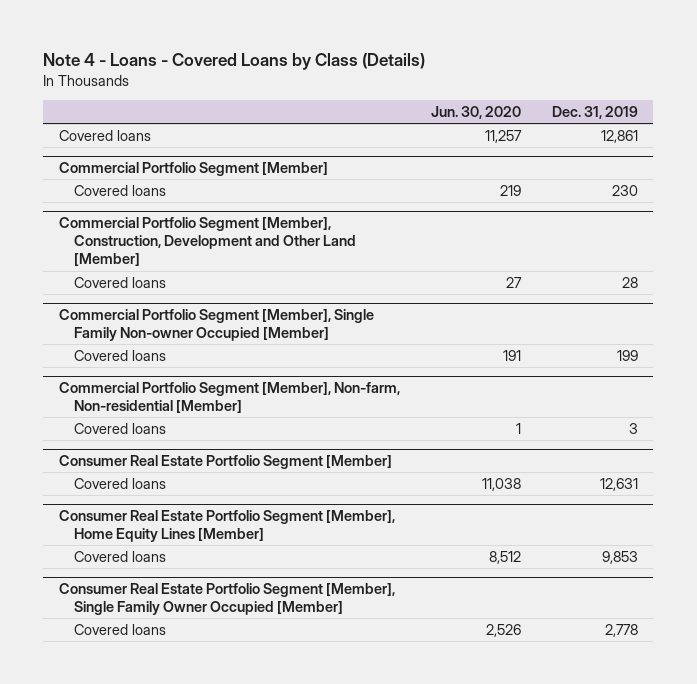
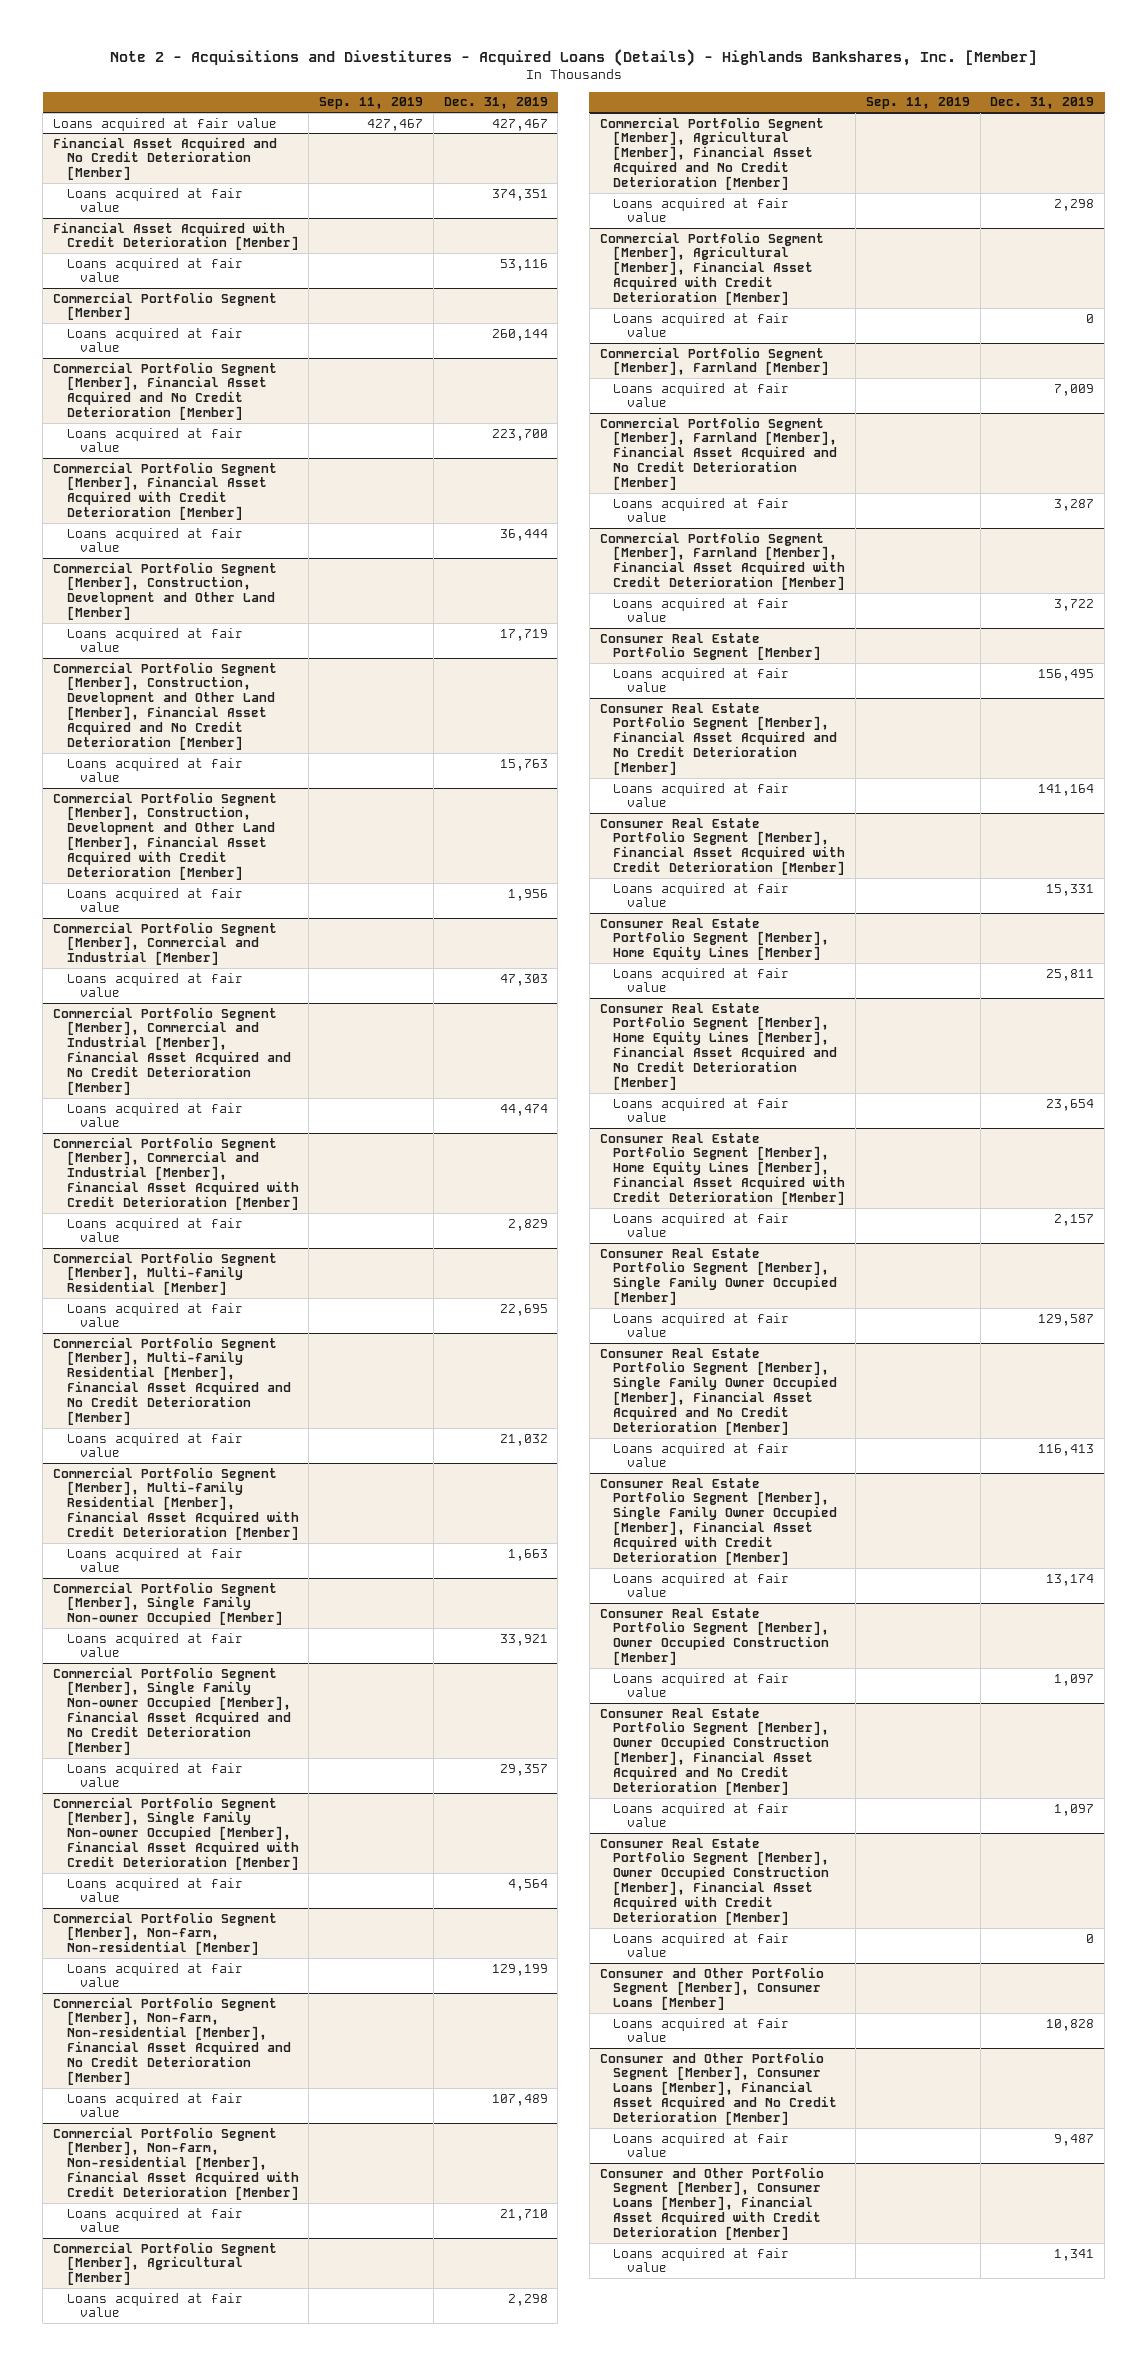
- Note 4 - Loans - Covered Loans by Class (Details)
+ Note 2 - Acquisitions and Divestitures - Acquired Loans (Details) - Highlands Bankshares, Inc. [Member]
- | Jun. 30, 2020 | Dec. 31, 2019
+ | Sep. 11, 2019 | Dec. 31, 2019
- Covered loans | 11,257 | 12,861
+ Loans acquired at fair value | 427,467 | 427,467
+ Financial Asset Acquired and No Credit Deterioration [Member]
+ Loans acquired at fair value | | 374,351
+ Financial Asset Acquired with Credit Deterioration [Member]
+ Loans acquired at fair value | | 53,116
@ Commercial Portfolio Segment [Member]
- Covered loans | 219 | 230
+ Loans acquired at fair value | | 260,144
+ Commercial Portfolio Segment [Member], Financial Asset Acquired and No Credit Deterioration [Member]
+ Loans acquired at fair value | | 223,700
+ Commercial Portfolio Segment [Member], Financial Asset Acquired with Credit Deterioration [Member]
+ Loans acquired at fair value | | 36,444
@ Commercial Portfolio Segment [Member], Construction, Development and Other Land [Member]
- Covered loans | 27 | 28
+ Loans acquired at fair value | | 17,719
+ Commercial Portfolio Segment [Member], Construction, Development and Other Land [Member], Financial Asset Acquired and No Credit Deterioration [Member]
+ Loans acquired at fair value | | 15,763
+ Commercial Portfolio Segment [Member], Construction, Development and Other Land [Member], Financial Asset Acquired with Credit Deterioration [Member]
+ Loans acquired at fair value | | 1,956
+ Commercial Portfolio Segment [Member], Commercial and Industrial [Member]
+ Loans acquired at fair value | | 47,303
+ Commercial Portfolio Segment [Member], Commercial and Industrial [Member], Financial Asset Acquired and No Credit Deterioration [Member]
+ Loans acquired at fair value | | 44,474
+ Commercial Portfolio Segment [Member], Commercial and Industrial [Member], Financial Asset Acquired with Credit Deterioration [Member]
+ Loans acquired at fair value | | 2,829
+ Commercial Portfolio Segment [Member], Multi-family Residential [Member]
+ Loans acquired at fair value | | 22,695
+ Commercial Portfolio Segment [Member], Multi-family Residential [Member], Financial Asset Acquired and No Credit Deterioration [Member]
+ Loans acquired at fair value | | 21,032
+ Commercial Portfolio Segment [Member], Multi-family Residential [Member], Financial Asset Acquired with Credit Deterioration [Member]
+ Loans acquired at fair value | | 1,663
@ Commercial Portfolio Segment [Member], Single Family Non-owner Occupied [Member]
- Covered loans | 191 | 199
+ Loans acquired at fair value | | 33,921
+ Commercial Portfolio Segment [Member], Single Family Non-owner Occupied [Member], Financial Asset Acquired and No Credit Deterioration [Member]
+ Loans acquired at fair value | | 29,357
+ Commercial Portfolio Segment [Member], Single Family Non-owner Occupied [Member], Financial Asset Acquired with Credit Deterioration [Member]
+ Loans acquired at fair value | | 4,564
@ Commercial Portfolio Segment [Member], Non-farm, Non-residential [Member]
- Covered loans | 1 | 3
+ Loans acquired at fair value | | 129,199
+ Commercial Portfolio Segment [Member], Non-farm, Non-residential [Member], Financial Asset Acquired and No Credit Deterioration [Member]
+ Loans acquired at fair value | | 107,489
+ Commercial Portfolio Segment [Member], Non-farm, Non-residential [Member], Financial Asset Acquired with Credit Deterioration [Member]
+ Loans acquired at fair value | | 21,710
+ Commercial Portfolio Segment [Member], Agricultural [Member]
+ Loans acquired at fair value | | 2,298
+ Commercial Portfolio Segment [Member], Agricultural [Member], Financial Asset Acquired and No Credit Deterioration [Member]
+ Loans acquired at fair value | | 2,298
+ Commercial Portfolio Segment [Member], Agricultural [Member], Financial Asset Acquired with Credit Deterioration [Member]
+ Loans acquired at fair value | | 0
+ Commercial Portfolio Segment [Member], Farmland [Member]
+ Loans acquired at fair value | | 7,009
+ Commercial Portfolio Segment [Member], Farmland [Member], Financial Asset Acquired and No Credit Deterioration [Member]
+ Loans acquired at fair value | | 3,287
+ Commercial Portfolio Segment [Member], Farmland [Member], Financial Asset Acquired with Credit Deterioration [Member]
+ Loans acquired at fair value | | 3,722
@ Consumer Real Estate Portfolio Segment [Member]
- Covered loans | 11,038 | 12,631
+ Loans acquired at fair value | | 156,495
+ Consumer Real Estate Portfolio Segment [Member], Financial Asset Acquired and No Credit Deterioration [Member]
+ Loans acquired at fair value | | 141,164
+ Consumer Real Estate Portfolio Segment [Member], Financial Asset Acquired with Credit Deterioration [Member]
+ Loans acquired at fair value | | 15,331
@ Consumer Real Estate Portfolio Segment [Member], Home Equity Lines [Member]
- Covered loans | 8,512 | 9,853
+ Loans acquired at fair value | | 25,811
+ Consumer Real Estate Portfolio Segment [Member], Home Equity Lines [Member], Financial Asset Acquired and No Credit Deterioration [Member]
+ Loans acquired at fair value | | 23,654
+ Consumer Real Estate Portfolio Segment [Member], Home Equity Lines [Member], Financial Asset Acquired with Credit Deterioration [Member]
+ Loans acquired at fair value | | 2,157
@ Consumer Real Estate Portfolio Segment [Member], Single Family Owner Occupied [Member]
- Covered loans | 2,526 | 2,778
+ Loans acquired at fair value | | 129,587
+ Consumer Real Estate Portfolio Segment [Member], Single Family Owner Occupied [Member], Financial Asset Acquired and No Credit Deterioration [Member]
+ Loans acquired at fair value | | 116,413
+ Consumer Real Estate Portfolio Segment [Member], Single Family Owner Occupied [Member], Financial Asset Acquired with Credit Deterioration [Member]
+ Loans acquired at fair value | | 13,174
+ Consumer Real Estate Portfolio Segment [Member], Owner Occupied Construction [Member]
+ Loans acquired at fair value | | 1,097
+ Consumer Real Estate Portfolio Segment [Member], Owner Occupied Construction [Member], Financial Asset Acquired and No Credit Deterioration [Member]
+ Loans acquired at fair value | | 1,097
+ Consumer Real Estate Portfolio Segment [Member], Owner Occupied Construction [Member], Financial Asset Acquired with Credit Deterioration [Member]
+ Loans acquired at fair value | | 0
+ Consumer and Other Portfolio Segment [Member], Consumer Loans [Member]
+ Loans acquired at fair value | | 10,828
+ Consumer and Other Portfolio Segment [Member], Consumer Loans [Member], Financial Asset Acquired and No Credit Deterioration [Member]
+ Loans acquired at fair value | | 9,487
+ Consumer and Other Portfolio Segment [Member], Consumer Loans [Member], Financial Asset Acquired with Credit Deterioration [Member]
+ Loans acquired at fair value | | 1,341

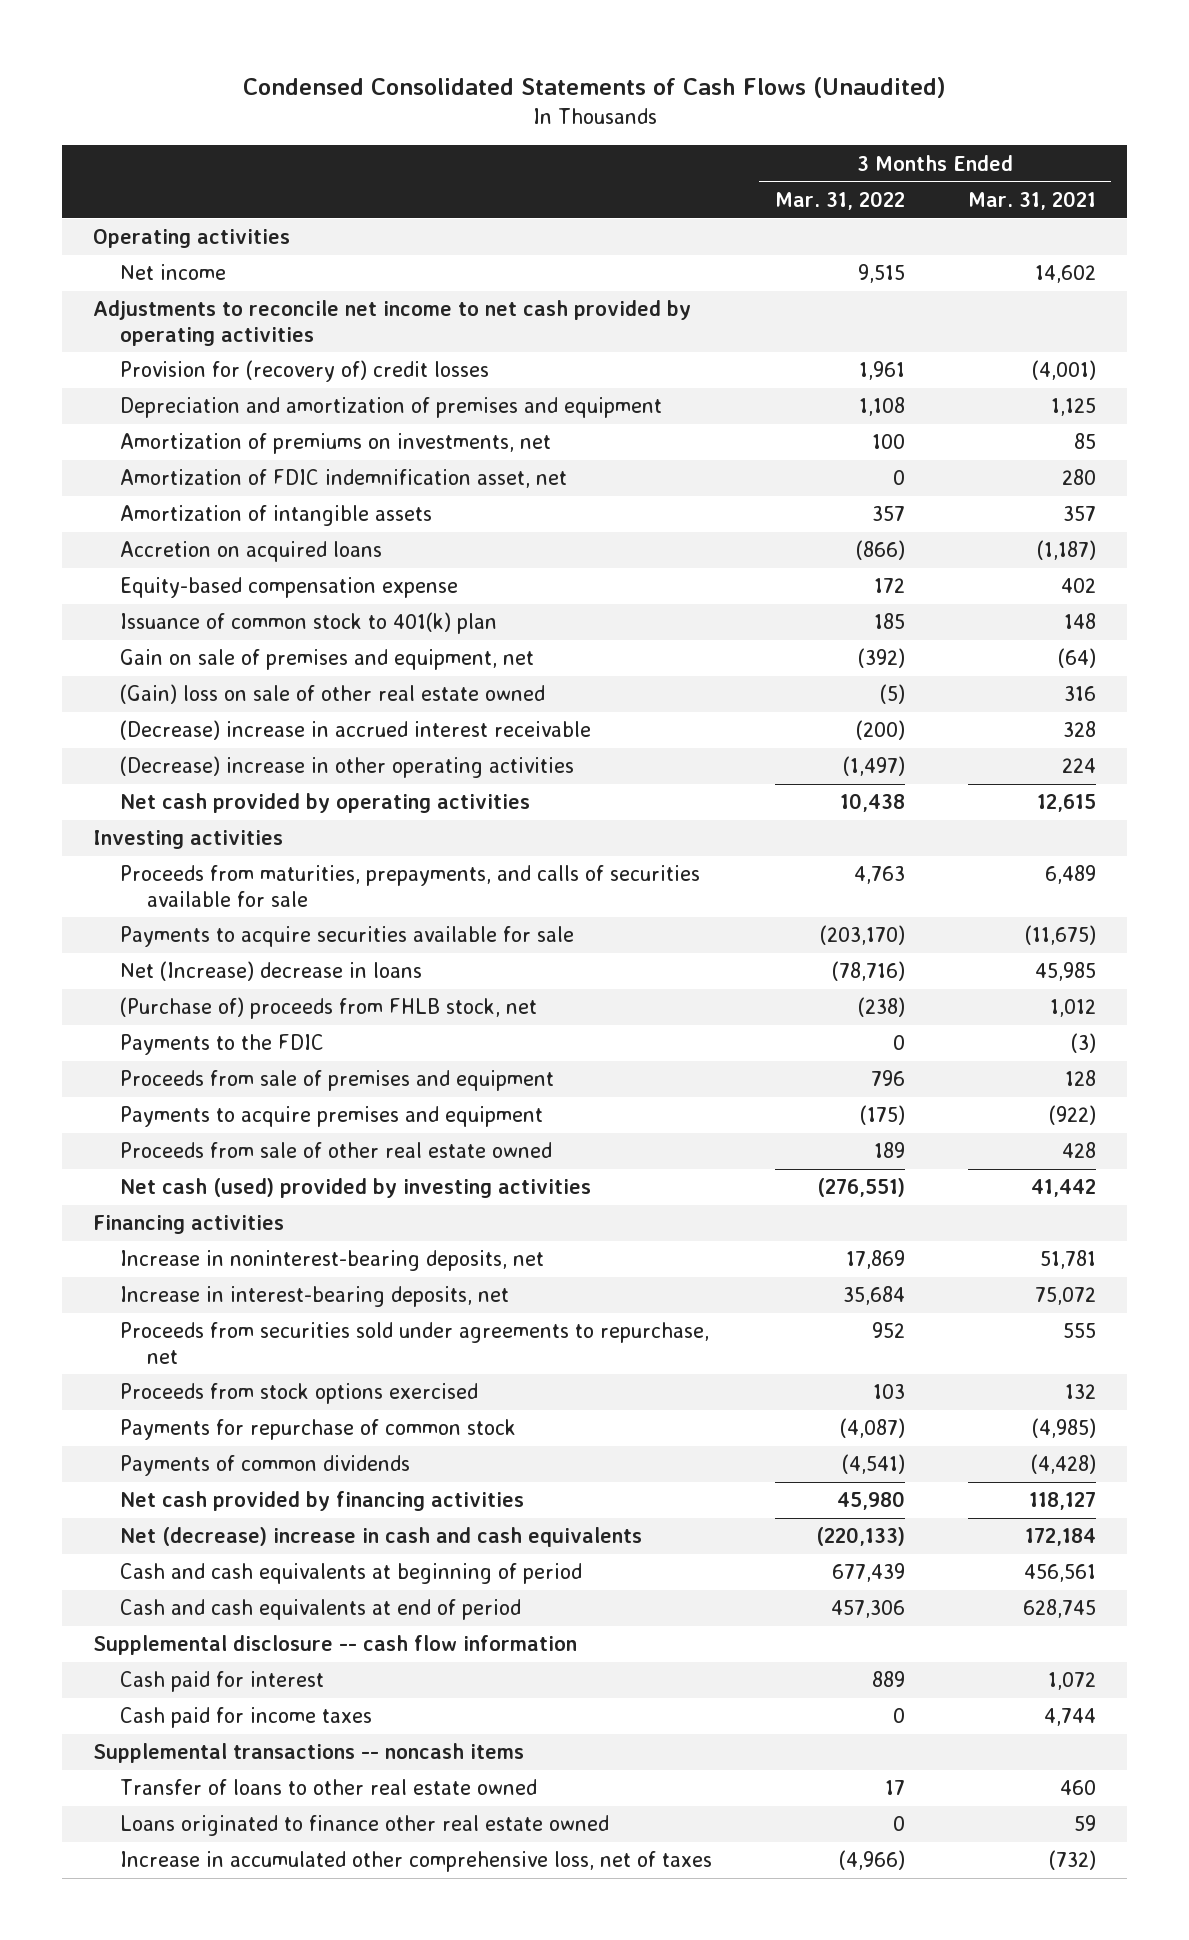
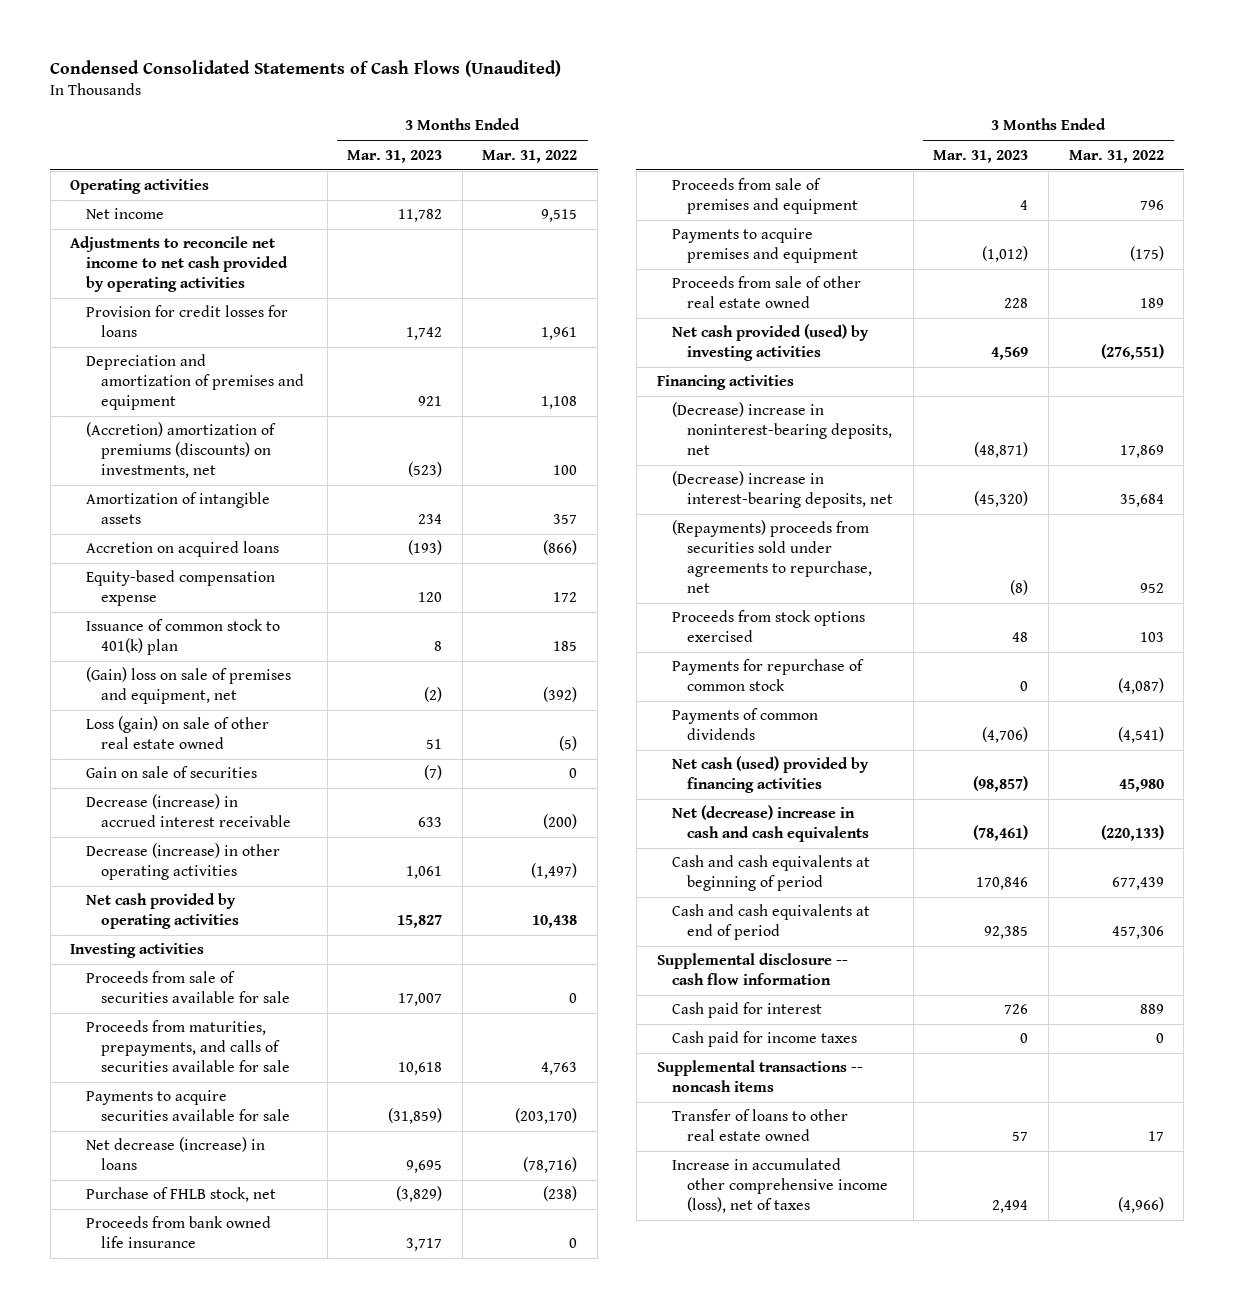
- | 3 Months Ended Mar. 31, 2022 | 3 Months Ended Mar. 31, 2021
+ | 3 Months Ended Mar. 31, 2023 | 3 Months Ended Mar. 31, 2022
- Provision for (recovery of) credit losses | 1,961 | (4,001)
+ Provision for credit losses for loans | 1,742 | 1,961
- Amortization of premiums on investments, net | 100 | 85
- Amortization of FDIC indemnification asset, net | 0 | 280
+ (Accretion) amortization of premiums (discounts) on investments, net | (523) | 100
- Gain on sale of premises and equipment, net | (392) | (64)
- (Gain) loss on sale of other real estate owned | (5) | 316
- (Decrease) increase in accrued interest receivable | (200) | 328
- (Decrease) increase in other operating activities | (1,497) | 224
+ (Gain) loss on sale of premises and equipment, net | (2) | (392)
+ Loss (gain) on sale of other real estate owned | 51 | (5)
+ Gain on sale of securities | (7) | 0
+ Decrease (increase) in accrued interest receivable | 633 | (200)
+ Decrease (increase) in other operating activities | 1,061 | (1,497)
+ Proceeds from sale of securities available for sale | 17,007 | 0
- Net (Increase) decrease in loans | (78,716) | 45,985
- (Purchase of) proceeds from FHLB stock, net | (238) | 1,012
- Payments to the FDIC | 0 | (3)
+ Net decrease (increase) in loans | 9,695 | (78,716)
+ Purchase of FHLB stock, net | (3,829) | (238)
+ Proceeds from bank owned life insurance | 3,717 | 0
- Net cash (used) provided by investing activities | (276,551) | 41,442
+ Net cash provided (used) by investing activities | 4,569 | (276,551)
- Increase in noninterest-bearing deposits, net | 17,869 | 51,781
- Increase in interest-bearing deposits, net | 35,684 | 75,072
- Proceeds from securities sold under agreements to repurchase, net | 952 | 555
+ (Decrease) increase in noninterest-bearing deposits, net | (48,871) | 17,869
+ (Decrease) increase in interest-bearing deposits, net | (45,320) | 35,684
+ (Repayments) proceeds from securities sold under agreements to repurchase, net | (8) | 952
- Net cash provided by financing activities | 45,980 | 118,127
+ Net cash (used) provided by financing activities | (98,857) | 45,980
- Loans originated to finance other real estate owned | 0 | 59
- Increase in accumulated other comprehensive loss, net of taxes | (4,966) | (732)
+ Increase in accumulated other comprehensive income (loss), net of taxes | 2,494 | (4,966)

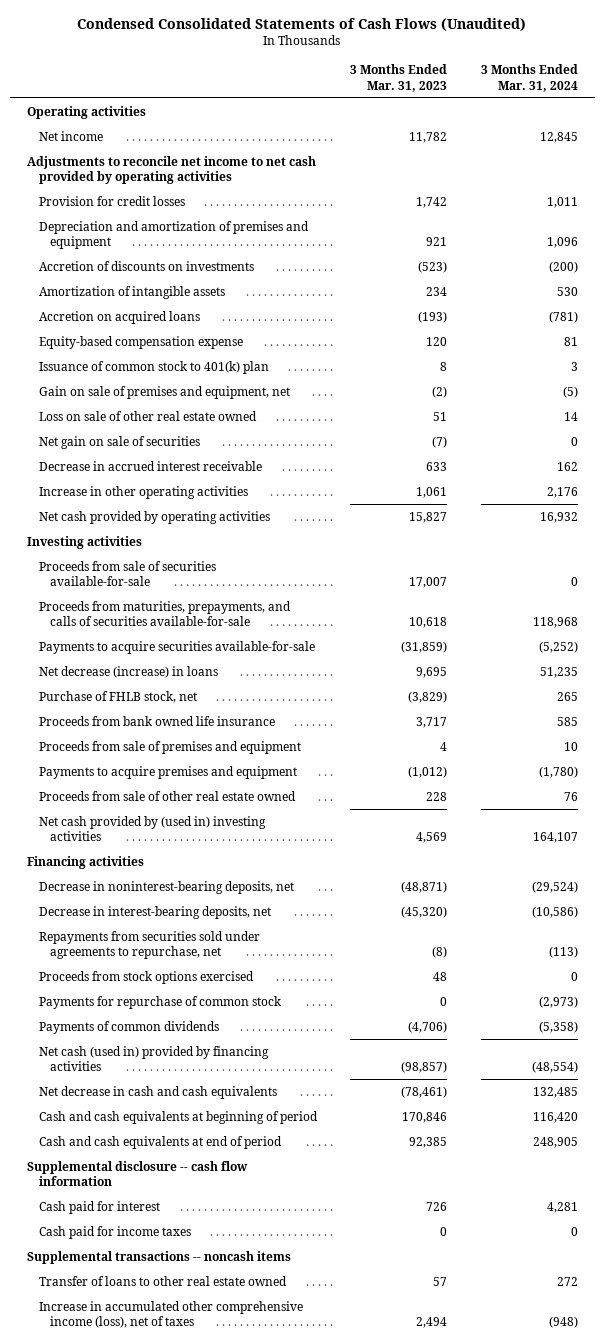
- | 3 Months Ended Mar. 31, 2023 | 3 Months Ended Mar. 31, 2022
+ | 3 Months Ended Mar. 31, 2023 | 3 Months Ended Mar. 31, 2024
- Provision for credit losses for loans | 1,742 | 1,961
+ Provision for credit losses | 1,742 | 1,011
- (Accretion) amortization of premiums (discounts) on investments, net | (523) | 100
+ Accretion of discounts on investments | (523) | (200)
- (Gain) loss on sale of premises and equipment, net | (2) | (392)
- Loss (gain) on sale of other real estate owned | 51 | (5)
- Gain on sale of securities | (7) | 0
- Decrease (increase) in accrued interest receivable | 633 | (200)
- Decrease (increase) in other operating activities | 1,061 | (1,497)
+ Gain on sale of premises and equipment, net | (2) | (5)
+ Loss on sale of other real estate owned | 51 | 14
+ Net gain on sale of securities | (7) | 0
+ Decrease in accrued interest receivable | 633 | 162
+ Increase in other operating activities | 1,061 | 2,176
- Proceeds from sale of securities available for sale | 17,007 | 0
- Proceeds from maturities, prepayments, and calls of securities available for sale | 10,618 | 4,763
- Payments to acquire securities available for sale | (31,859) | (203,170)
+ Proceeds from sale of securities available-for-sale | 17,007 | 0
+ Proceeds from maturities, prepayments, and calls of securities available-for-sale | 10,618 | 118,968
+ Payments to acquire securities available-for-sale | (31,859) | (5,252)
- Net cash provided (used) by investing activities | 4,569 | (276,551)
+ Net cash provided by (used in) investing activities | 4,569 | 164,107
- (Decrease) increase in noninterest-bearing deposits, net | (48,871) | 17,869
- (Decrease) increase in interest-bearing deposits, net | (45,320) | 35,684
- (Repayments) proceeds from securities sold under agreements to repurchase, net | (8) | 952
+ Decrease in noninterest-bearing deposits, net | (48,871) | (29,524)
+ Decrease in interest-bearing deposits, net | (45,320) | (10,586)
+ Repayments from securities sold under agreements to repurchase, net | (8) | (113)
- Net cash (used) provided by financing activities | (98,857) | 45,980
- Net (decrease) increase in cash and cash equivalents | (78,461) | (220,133)
+ Net cash (used in) provided by financing activities | (98,857) | (48,554)
+ Net decrease in cash and cash equivalents | (78,461) | 132,485

